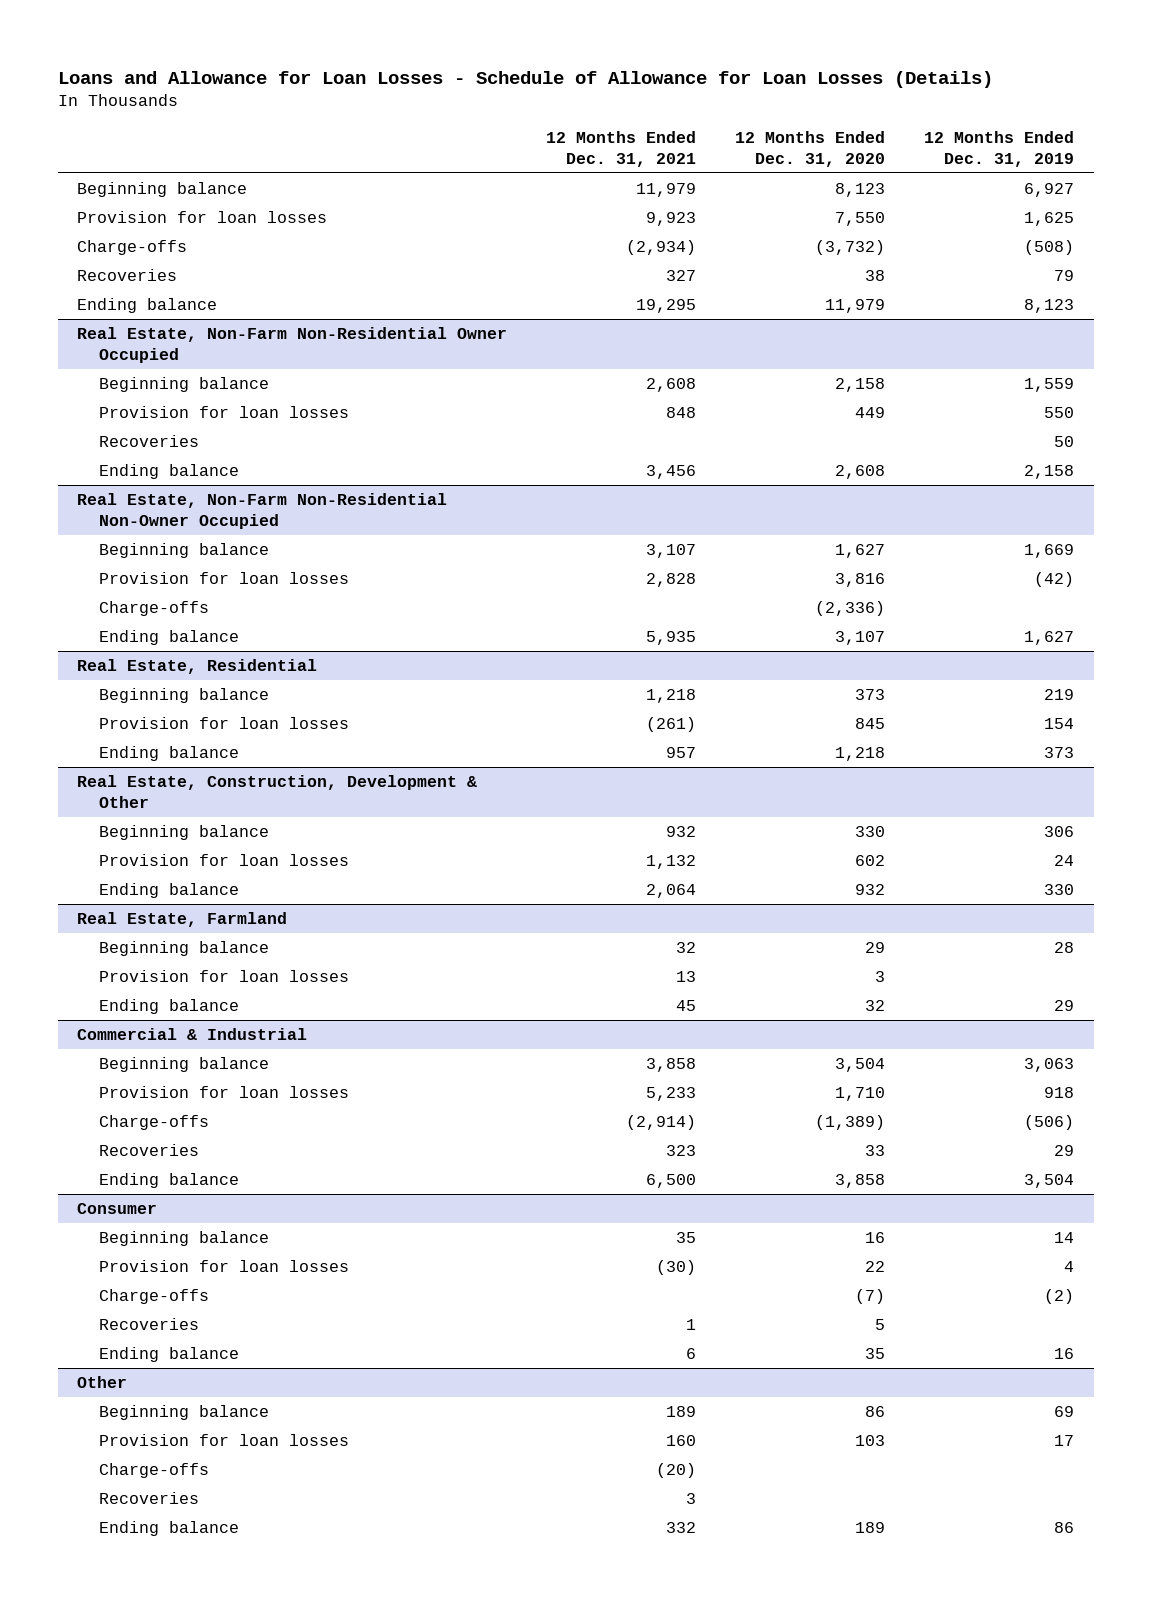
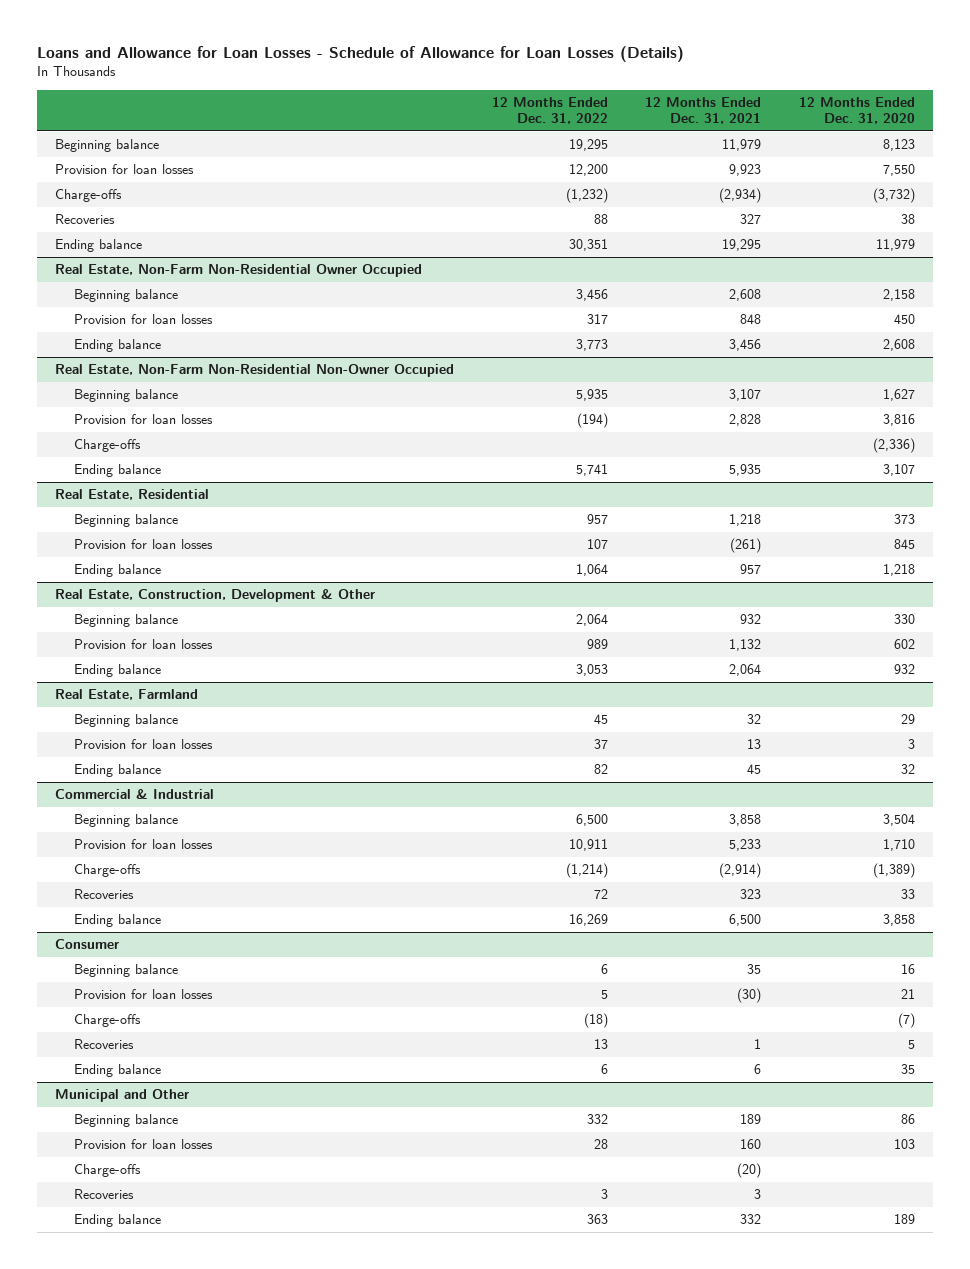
- | 12 Months Ended Dec. 31, 2021 | 12 Months Ended Dec. 31, 2020 | 12 Months Ended Dec. 31, 2019
+ | 12 Months Ended Dec. 31, 2022 | 12 Months Ended Dec. 31, 2021 | 12 Months Ended Dec. 31, 2020
@ Real Estate, Non-Farm Non-Residential Owner Occupied
- Provision for loan losses | 848 | 449 | 550
- Recoveries | | | 50
+ Provision for loan losses | 317 | 848 | 450
@ Consumer
- Provision for loan losses | (30) | 22 | 4
+ Provision for loan losses | 5 | (30) | 21
- Other
+ Municipal and Other

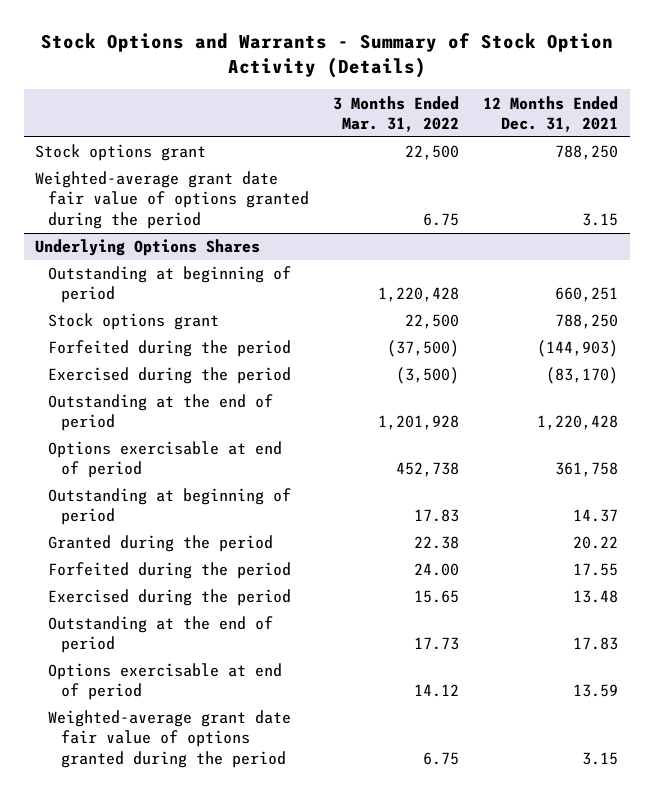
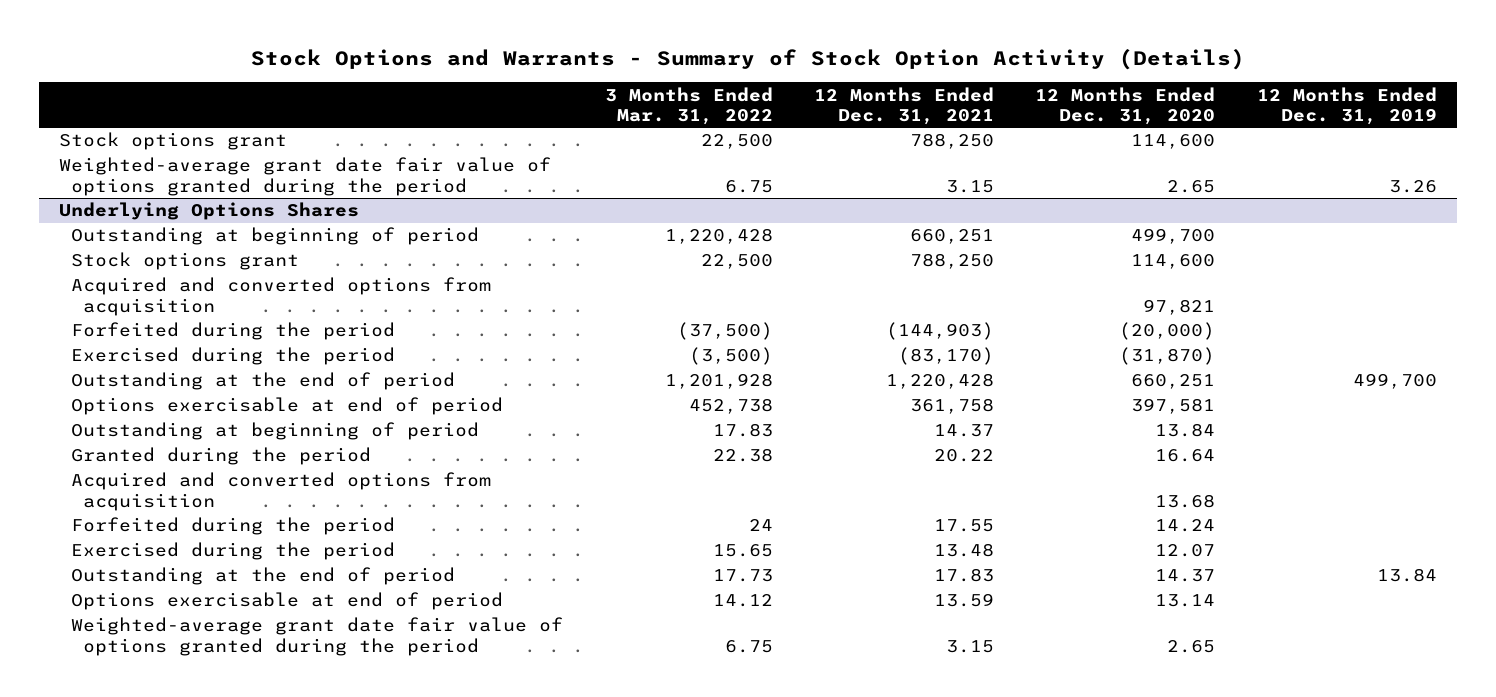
- | 3 Months Ended Mar. 31, 2022 | 12 Months Ended Dec. 31, 2021
+ | 3 Months Ended Mar. 31, 2022 | 12 Months Ended Dec. 31, 2021 | 12 Months Ended Dec. 31, 2020 | 12 Months Ended Dec. 31, 2019
@ Underlying Options Shares
+ Acquired and converted options from acquisition | | | 97,821 |
- Forfeited during the period | 24.00 | 17.55
+ Acquired and converted options from acquisition | | | 13.68 |
+ Forfeited during the period | 24 | 17.55 | 14.24 |

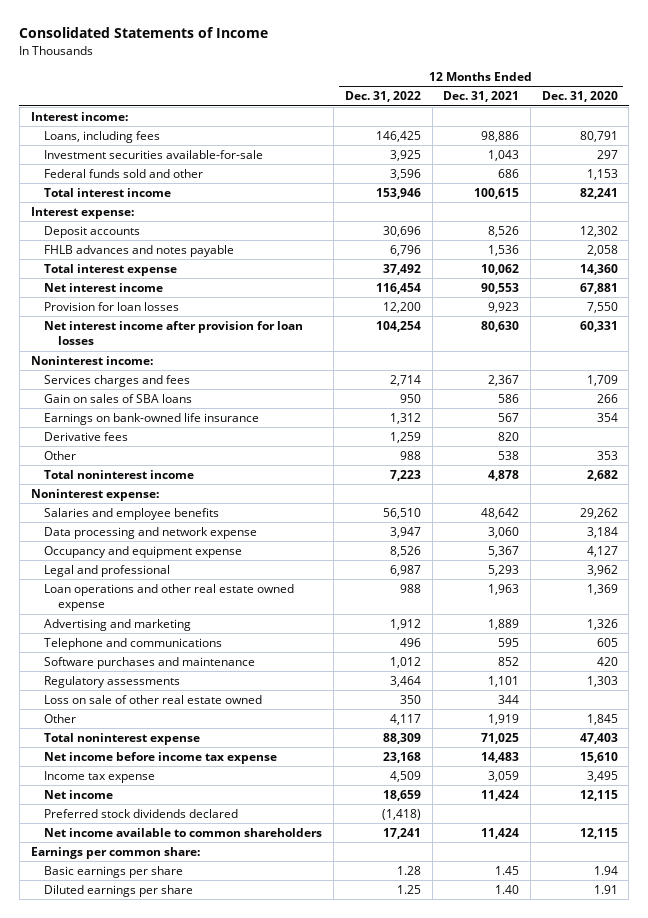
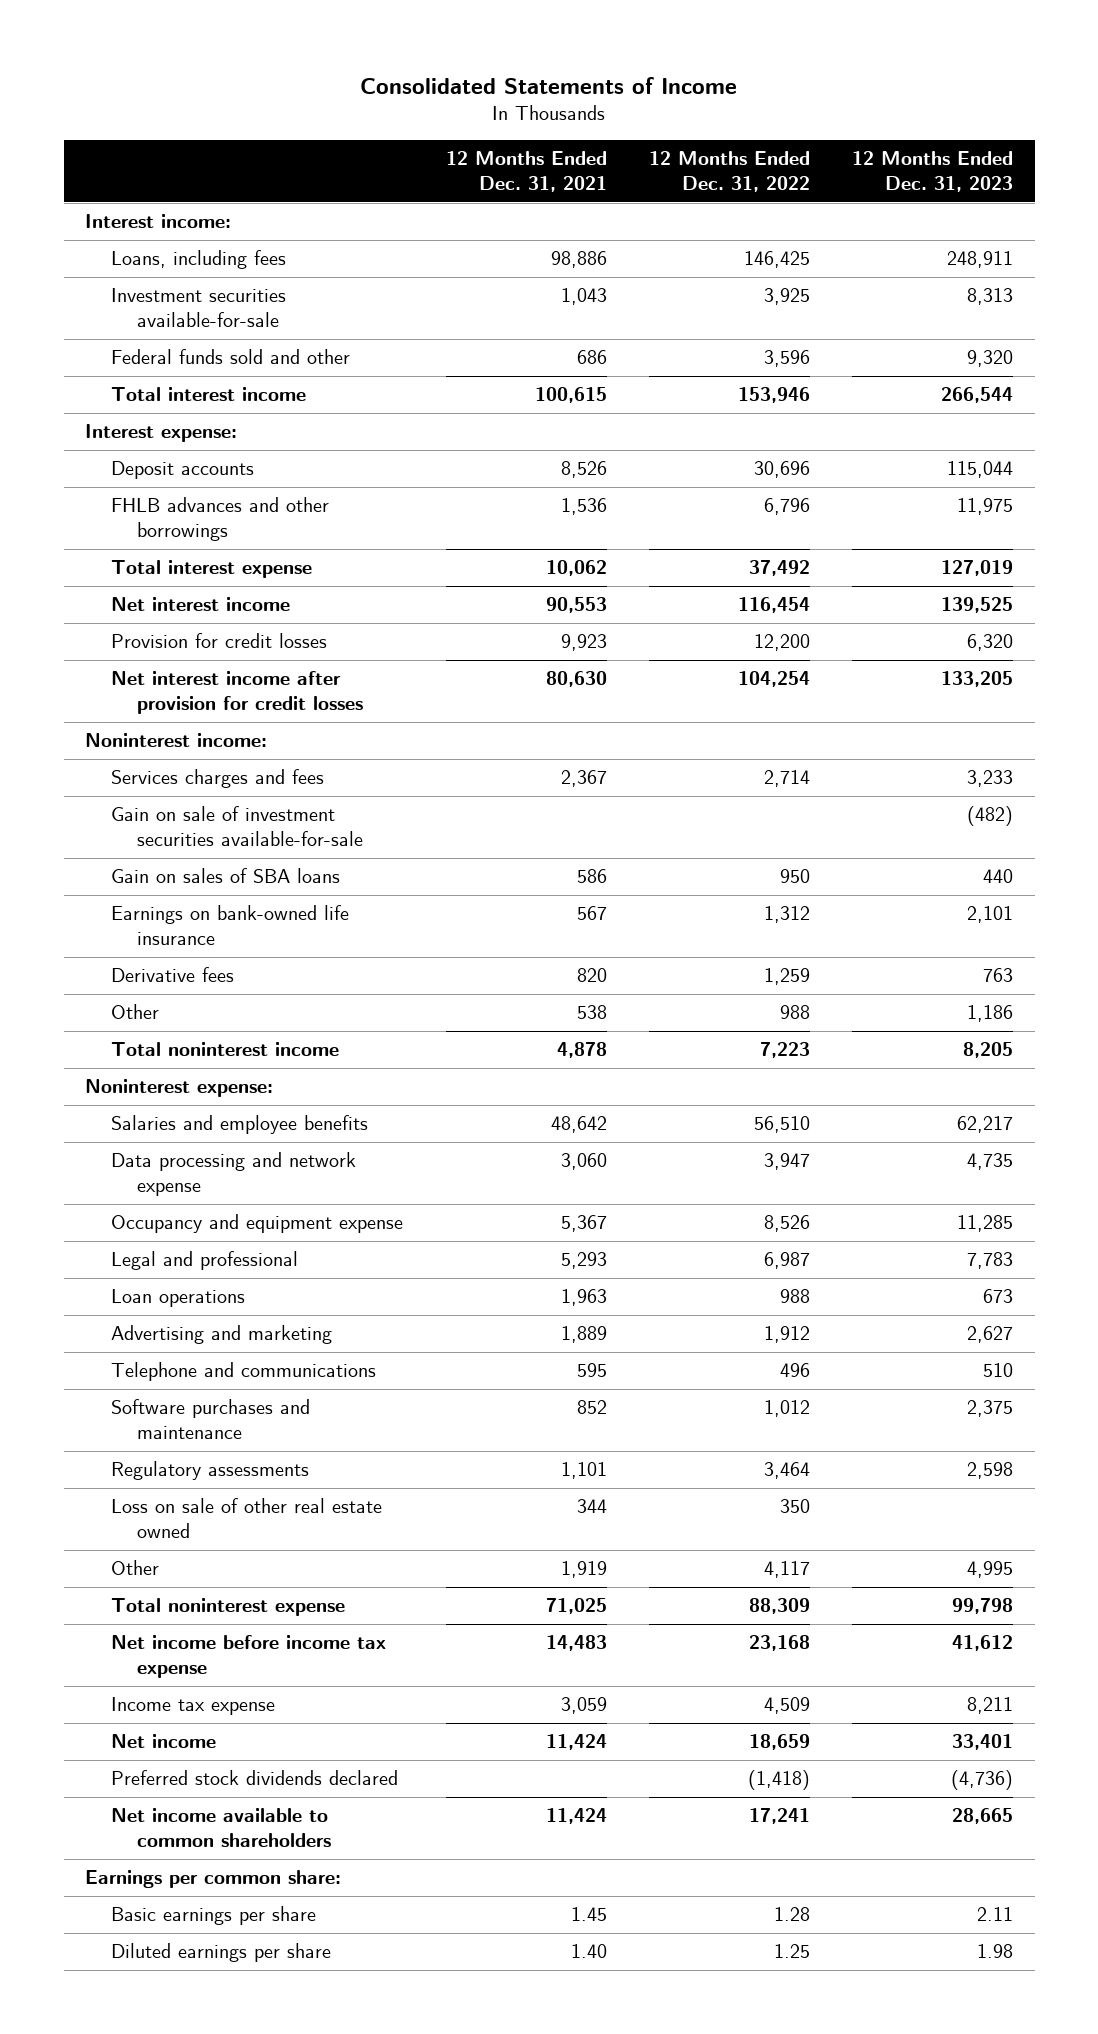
- | 12 Months Ended Dec. 31, 2022 | 12 Months Ended Dec. 31, 2021 | 12 Months Ended Dec. 31, 2020
+ | 12 Months Ended Dec. 31, 2021 | 12 Months Ended Dec. 31, 2022 | 12 Months Ended Dec. 31, 2023
- FHLB advances and notes payable | 6,796 | 1,536 | 2,058
+ FHLB advances and other borrowings | 1,536 | 6,796 | 11,975
- Provision for loan losses | 12,200 | 9,923 | 7,550
- Net interest income after provision for loan losses | 104,254 | 80,630 | 60,331
+ Provision for credit losses | 9,923 | 12,200 | 6,320
+ Net interest income after provision for credit losses | 80,630 | 104,254 | 133,205
+ Gain on sale of investment securities available-for-sale | | | (482)
- Loan operations and other real estate owned expense | 988 | 1,963 | 1,369
+ Loan operations | 1,963 | 988 | 673

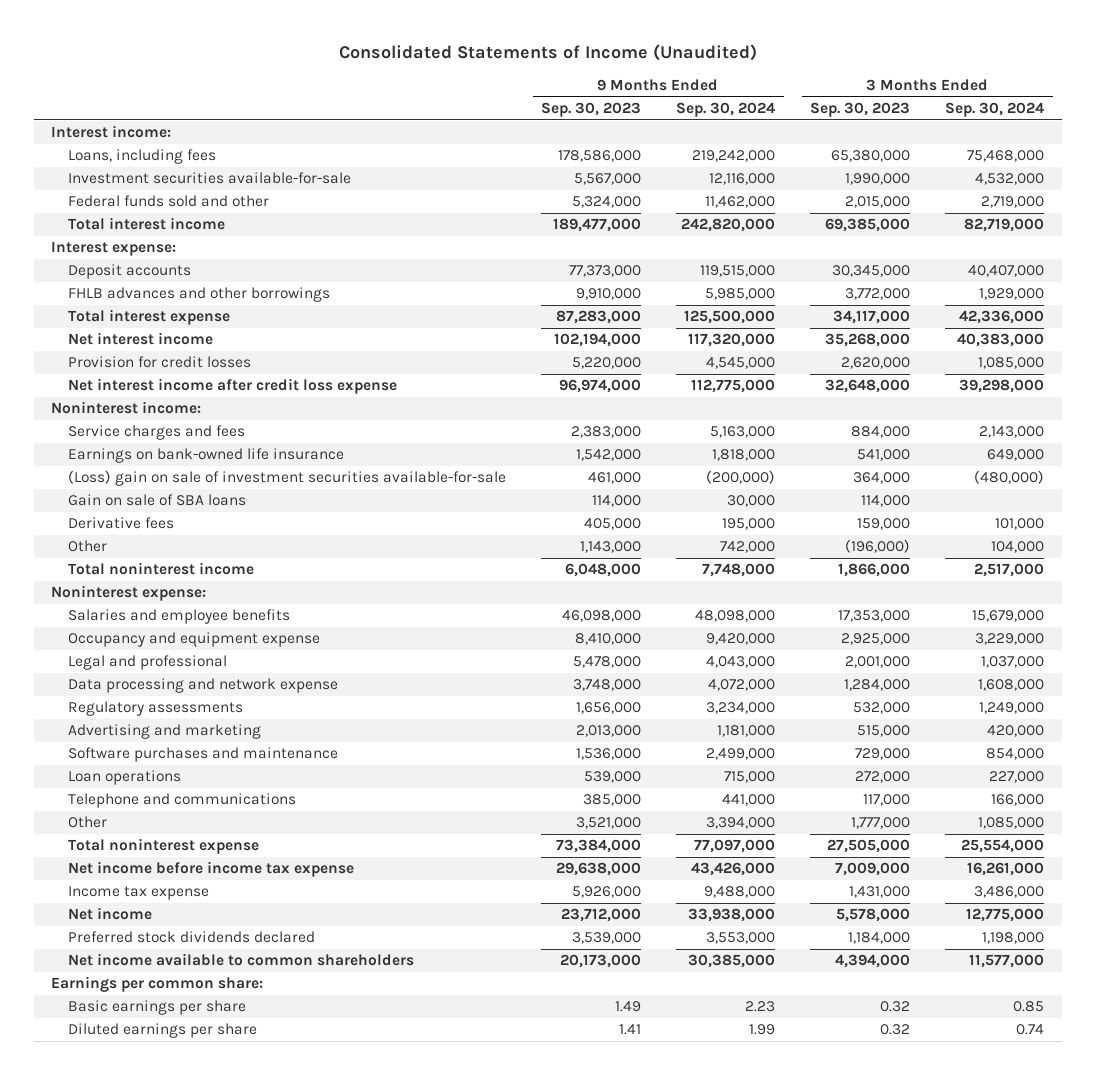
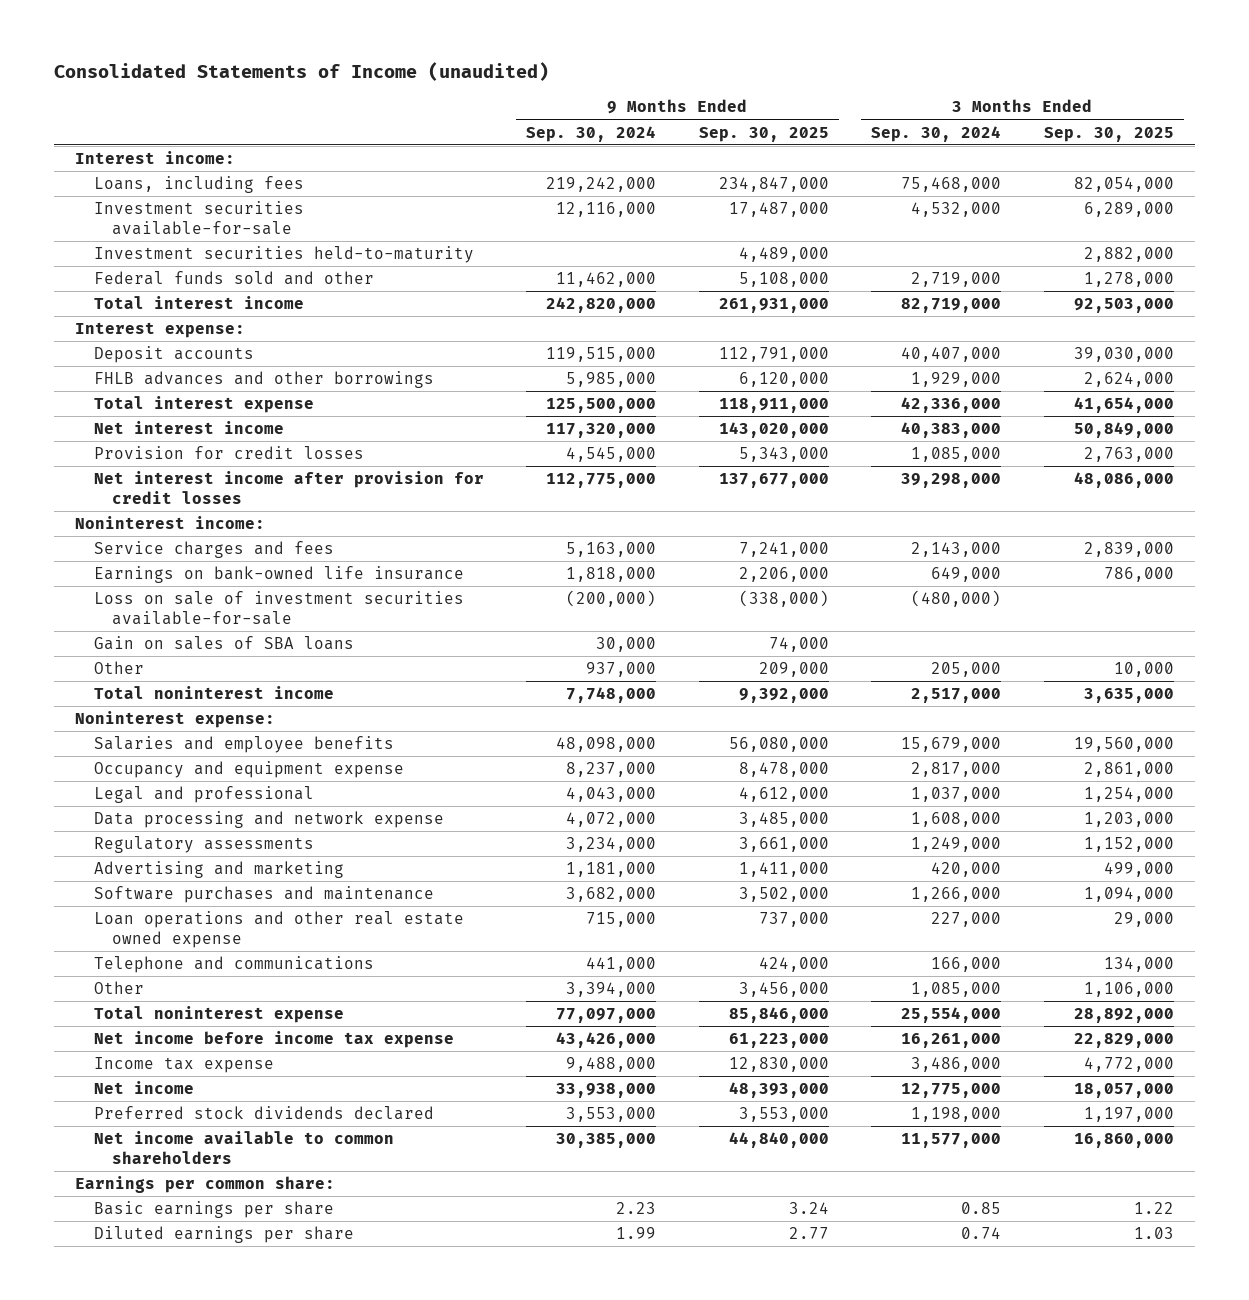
- Consolidated Statements of Income (Unaudited)
+ Consolidated Statements of Income (unaudited)
- | 9 Months Ended Sep. 30, 2023 | 9 Months Ended Sep. 30, 2024 | 3 Months Ended Sep. 30, 2023 | 3 Months Ended Sep. 30, 2024
+ | 9 Months Ended Sep. 30, 2024 | 9 Months Ended Sep. 30, 2025 | 3 Months Ended Sep. 30, 2024 | 3 Months Ended Sep. 30, 2025
+ Investment securities held-to-maturity | | 4,489,000 | | 2,882,000
- Net interest income after credit loss expense | 96,974,000 | 112,775,000 | 32,648,000 | 39,298,000
+ Net interest income after provision for credit losses | 112,775,000 | 137,677,000 | 39,298,000 | 48,086,000
- (Loss) gain on sale of investment securities available-for-sale | 461,000 | (200,000) | 364,000 | (480,000)
- Gain on sale of SBA loans | 114,000 | 30,000 | 114,000 |
- Derivative fees | 405,000 | 195,000 | 159,000 | 101,000
- Other | 1,143,000 | 742,000 | (196,000) | 104,000
+ Loss on sale of investment securities available-for-sale | (200,000) | (338,000) | (480,000) |
+ Gain on sales of SBA loans | 30,000 | 74,000 | |
+ Other | 937,000 | 209,000 | 205,000 | 10,000
- Occupancy and equipment expense | 8,410,000 | 9,420,000 | 2,925,000 | 3,229,000
+ Occupancy and equipment expense | 8,237,000 | 8,478,000 | 2,817,000 | 2,861,000
- Software purchases and maintenance | 1,536,000 | 2,499,000 | 729,000 | 854,000
- Loan operations | 539,000 | 715,000 | 272,000 | 227,000
+ Software purchases and maintenance | 3,682,000 | 3,502,000 | 1,266,000 | 1,094,000
+ Loan operations and other real estate owned expense | 715,000 | 737,000 | 227,000 | 29,000

